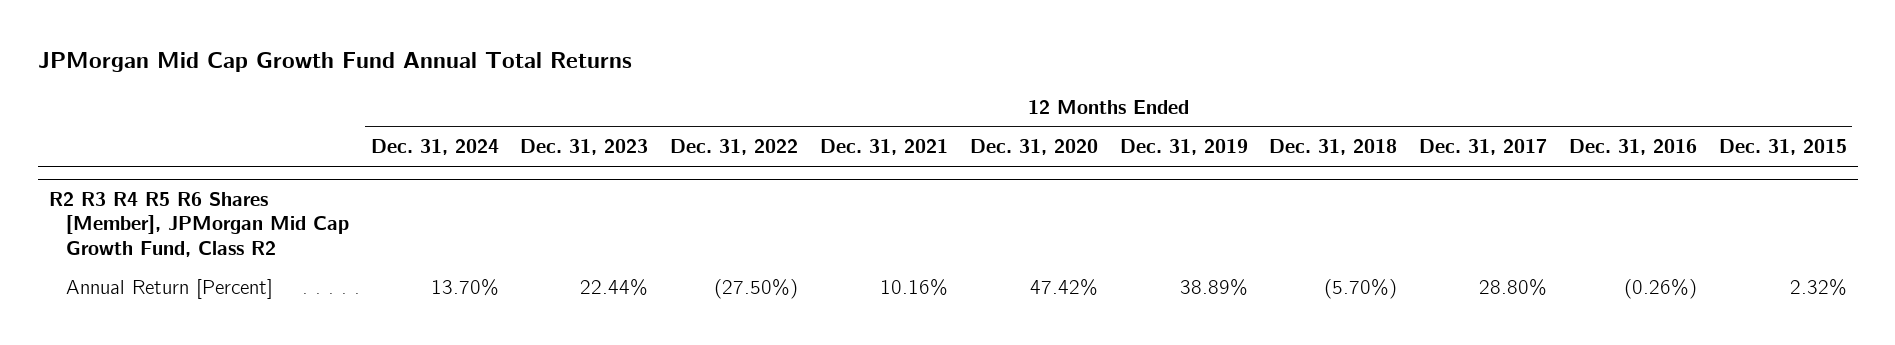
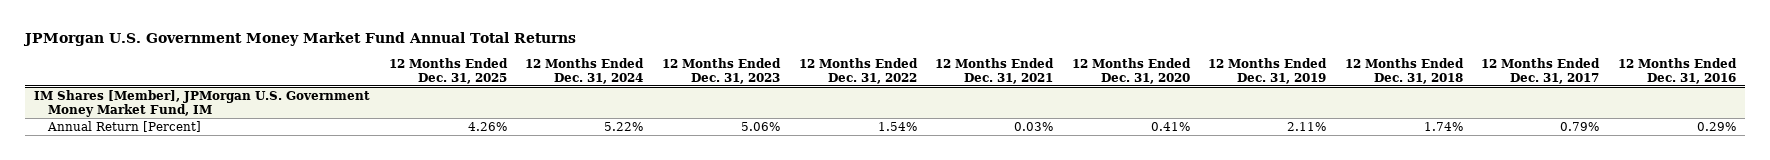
- JPMorgan Mid Cap Growth Fund Annual Total Returns
+ JPMorgan U.S. Government Money Market Fund Annual Total Returns
- | 12 Months Ended Dec. 31, 2024 | 12 Months Ended Dec. 31, 2023 | 12 Months Ended Dec. 31, 2022 | 12 Months Ended Dec. 31, 2021 | 12 Months Ended Dec. 31, 2020 | 12 Months Ended Dec. 31, 2019 | 12 Months Ended Dec. 31, 2018 | 12 Months Ended Dec. 31, 2017 | 12 Months Ended Dec. 31, 2016 | 12 Months Ended Dec. 31, 2015
+ | 12 Months Ended Dec. 31, 2025 | 12 Months Ended Dec. 31, 2024 | 12 Months Ended Dec. 31, 2023 | 12 Months Ended Dec. 31, 2022 | 12 Months Ended Dec. 31, 2021 | 12 Months Ended Dec. 31, 2020 | 12 Months Ended Dec. 31, 2019 | 12 Months Ended Dec. 31, 2018 | 12 Months Ended Dec. 31, 2017 | 12 Months Ended Dec. 31, 2016
- R2 R3 R4 R5 R6 Shares [Member], JPMorgan Mid Cap Growth Fund, Class R2
- Annual Return [Percent] | 13.70% | 22.44% | (27.50%) | 10.16% | 47.42% | 38.89% | (5.70%) | 28.80% | (0.26%) | 2.32%
+ IM Shares [Member], JPMorgan U.S. Government Money Market Fund, IM
+ Annual Return [Percent] | 4.26% | 5.22% | 5.06% | 1.54% | 0.03% | 0.41% | 2.11% | 1.74% | 0.79% | 0.29%

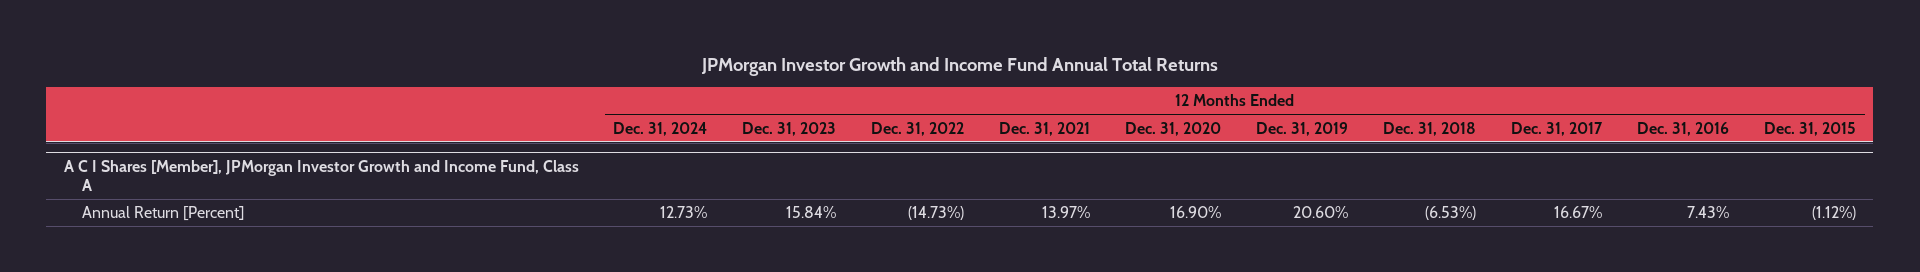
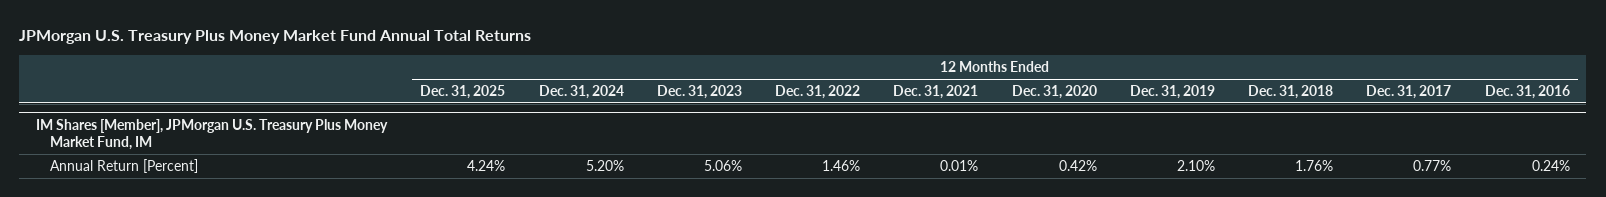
- JPMorgan Investor Growth and Income Fund Annual Total Returns
+ JPMorgan U.S. Treasury Plus Money Market Fund Annual Total Returns
- | 12 Months Ended Dec. 31, 2024 | 12 Months Ended Dec. 31, 2023 | 12 Months Ended Dec. 31, 2022 | 12 Months Ended Dec. 31, 2021 | 12 Months Ended Dec. 31, 2020 | 12 Months Ended Dec. 31, 2019 | 12 Months Ended Dec. 31, 2018 | 12 Months Ended Dec. 31, 2017 | 12 Months Ended Dec. 31, 2016 | 12 Months Ended Dec. 31, 2015
+ | 12 Months Ended Dec. 31, 2025 | 12 Months Ended Dec. 31, 2024 | 12 Months Ended Dec. 31, 2023 | 12 Months Ended Dec. 31, 2022 | 12 Months Ended Dec. 31, 2021 | 12 Months Ended Dec. 31, 2020 | 12 Months Ended Dec. 31, 2019 | 12 Months Ended Dec. 31, 2018 | 12 Months Ended Dec. 31, 2017 | 12 Months Ended Dec. 31, 2016
- A C I Shares [Member], JPMorgan Investor Growth and Income Fund, Class A
- Annual Return [Percent] | 12.73% | 15.84% | (14.73%) | 13.97% | 16.90% | 20.60% | (6.53%) | 16.67% | 7.43% | (1.12%)
+ IM Shares [Member], JPMorgan U.S. Treasury Plus Money Market Fund, IM
+ Annual Return [Percent] | 4.24% | 5.20% | 5.06% | 1.46% | 0.01% | 0.42% | 2.10% | 1.76% | 0.77% | 0.24%

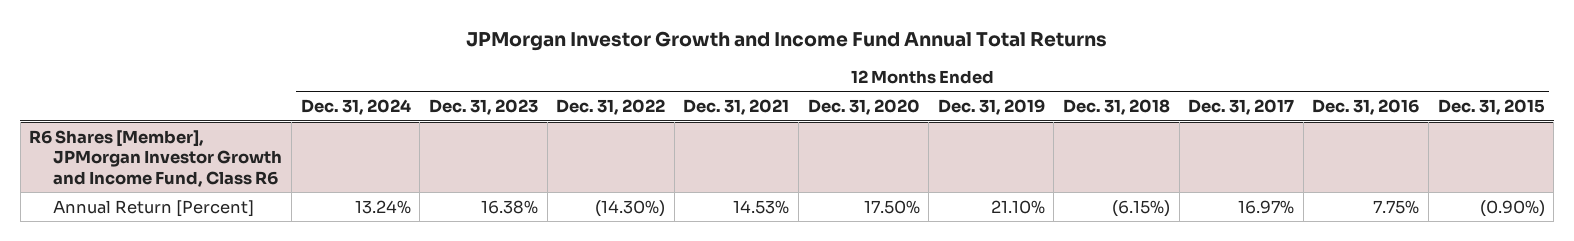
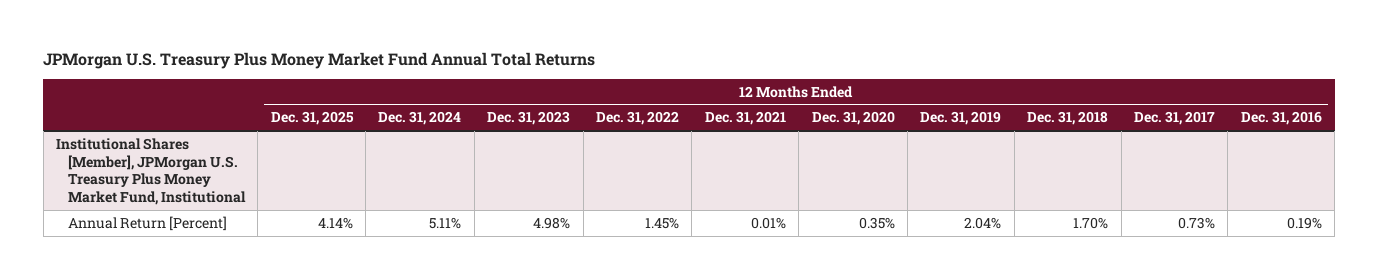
- JPMorgan Investor Growth and Income Fund Annual Total Returns
+ JPMorgan U.S. Treasury Plus Money Market Fund Annual Total Returns
- | 12 Months Ended Dec. 31, 2024 | 12 Months Ended Dec. 31, 2023 | 12 Months Ended Dec. 31, 2022 | 12 Months Ended Dec. 31, 2021 | 12 Months Ended Dec. 31, 2020 | 12 Months Ended Dec. 31, 2019 | 12 Months Ended Dec. 31, 2018 | 12 Months Ended Dec. 31, 2017 | 12 Months Ended Dec. 31, 2016 | 12 Months Ended Dec. 31, 2015
+ | 12 Months Ended Dec. 31, 2025 | 12 Months Ended Dec. 31, 2024 | 12 Months Ended Dec. 31, 2023 | 12 Months Ended Dec. 31, 2022 | 12 Months Ended Dec. 31, 2021 | 12 Months Ended Dec. 31, 2020 | 12 Months Ended Dec. 31, 2019 | 12 Months Ended Dec. 31, 2018 | 12 Months Ended Dec. 31, 2017 | 12 Months Ended Dec. 31, 2016
- R6 Shares [Member], JPMorgan Investor Growth and Income Fund, Class R6
- Annual Return [Percent] | 13.24% | 16.38% | (14.30%) | 14.53% | 17.50% | 21.10% | (6.15%) | 16.97% | 7.75% | (0.90%)
+ Institutional Shares [Member], JPMorgan U.S. Treasury Plus Money Market Fund, Institutional
+ Annual Return [Percent] | 4.14% | 5.11% | 4.98% | 1.45% | 0.01% | 0.35% | 2.04% | 1.70% | 0.73% | 0.19%

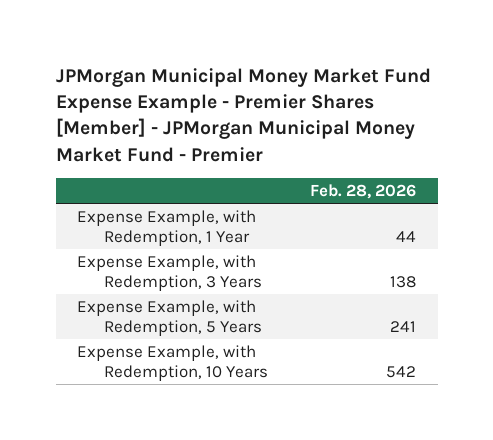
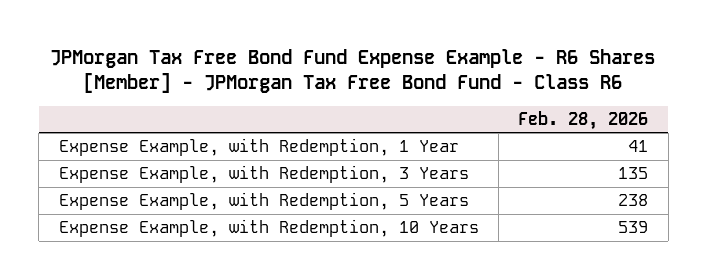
- JPMorgan Municipal Money Market Fund Expense Example - Premier Shares [Member] - JPMorgan Municipal Money Market Fund - Premier
+ JPMorgan Tax Free Bond Fund Expense Example - R6 Shares [Member] - JPMorgan Tax Free Bond Fund - Class R6
- Expense Example, with Redemption, 1 Year | 44
- Expense Example, with Redemption, 3 Years | 138
- Expense Example, with Redemption, 5 Years | 241
- Expense Example, with Redemption, 10 Years | 542
+ Expense Example, with Redemption, 1 Year | 41
+ Expense Example, with Redemption, 3 Years | 135
+ Expense Example, with Redemption, 5 Years | 238
+ Expense Example, with Redemption, 10 Years | 539

